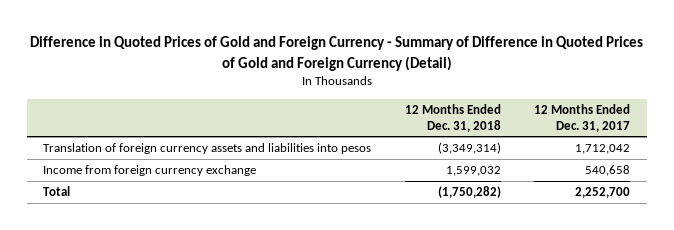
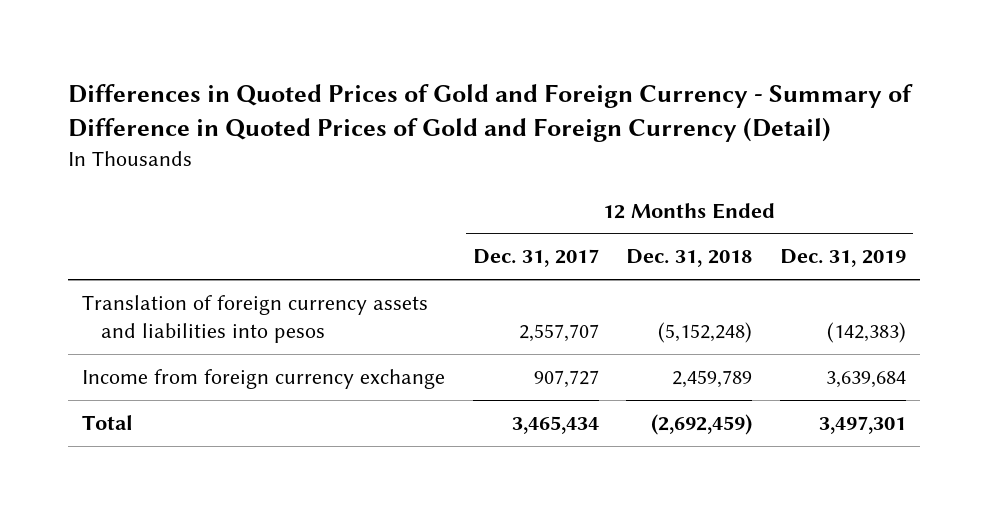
- Difference in Quoted Prices of Gold and Foreign Currency - Summary of Difference in Quoted Prices of Gold and Foreign Currency (Detail)
+ Differences in Quoted Prices of Gold and Foreign Currency - Summary of Difference in Quoted Prices of Gold and Foreign Currency (Detail)
- | 12 Months Ended Dec. 31, 2018 | 12 Months Ended Dec. 31, 2017
+ | 12 Months Ended Dec. 31, 2017 | 12 Months Ended Dec. 31, 2018 | 12 Months Ended Dec. 31, 2019
- Translation of foreign currency assets and liabilities into pesos | (3,349,314) | 1,712,042
- Income from foreign currency exchange | 1,599,032 | 540,658
- Total | (1,750,282) | 2,252,700
+ Translation of foreign currency assets and liabilities into pesos | 2,557,707 | (5,152,248) | (142,383)
+ Income from foreign currency exchange | 907,727 | 2,459,789 | 3,639,684
+ Total | 3,465,434 | (2,692,459) | 3,497,301

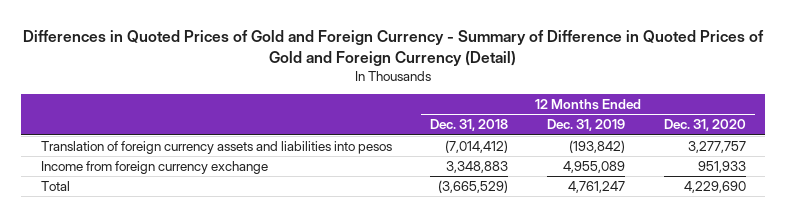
- | 12 Months Ended Dec. 31, 2017 | 12 Months Ended Dec. 31, 2018 | 12 Months Ended Dec. 31, 2019
+ | 12 Months Ended Dec. 31, 2018 | 12 Months Ended Dec. 31, 2019 | 12 Months Ended Dec. 31, 2020
- Translation of foreign currency assets and liabilities into pesos | 2,557,707 | (5,152,248) | (142,383)
- Income from foreign currency exchange | 907,727 | 2,459,789 | 3,639,684
- Total | 3,465,434 | (2,692,459) | 3,497,301
+ Translation of foreign currency assets and liabilities into pesos | (7,014,412) | (193,842) | 3,277,757
+ Income from foreign currency exchange | 3,348,883 | 4,955,089 | 951,933
+ Total | (3,665,529) | 4,761,247 | 4,229,690

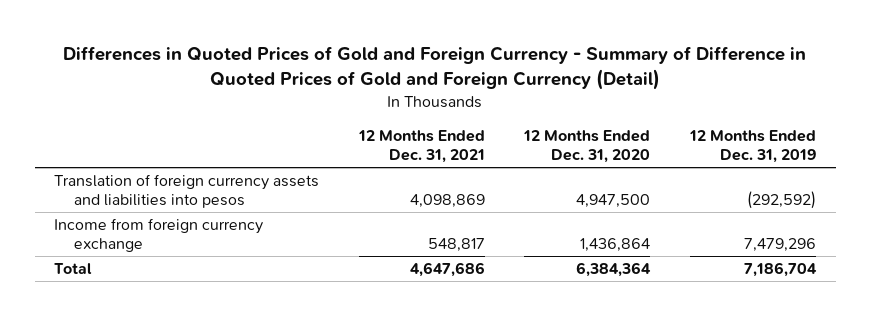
- | 12 Months Ended Dec. 31, 2018 | 12 Months Ended Dec. 31, 2019 | 12 Months Ended Dec. 31, 2020
+ | 12 Months Ended Dec. 31, 2021 | 12 Months Ended Dec. 31, 2020 | 12 Months Ended Dec. 31, 2019
- Translation of foreign currency assets and liabilities into pesos | (7,014,412) | (193,842) | 3,277,757
- Income from foreign currency exchange | 3,348,883 | 4,955,089 | 951,933
- Total | (3,665,529) | 4,761,247 | 4,229,690
+ Translation of foreign currency assets and liabilities into pesos | 4,098,869 | 4,947,500 | (292,592)
+ Income from foreign currency exchange | 548,817 | 1,436,864 | 7,479,296
+ Total | 4,647,686 | 6,384,364 | 7,186,704

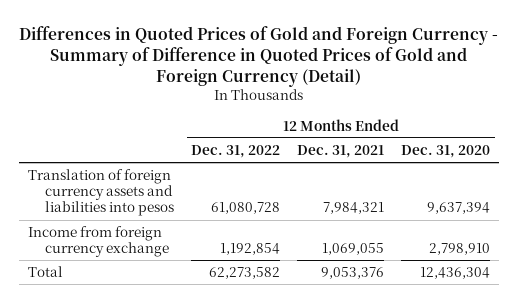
- | 12 Months Ended Dec. 31, 2021 | 12 Months Ended Dec. 31, 2020 | 12 Months Ended Dec. 31, 2019
+ | 12 Months Ended Dec. 31, 2022 | 12 Months Ended Dec. 31, 2021 | 12 Months Ended Dec. 31, 2020
- Translation of foreign currency assets and liabilities into pesos | 4,098,869 | 4,947,500 | (292,592)
- Income from foreign currency exchange | 548,817 | 1,436,864 | 7,479,296
- Total | 4,647,686 | 6,384,364 | 7,186,704
+ Translation of foreign currency assets and liabilities into pesos | 61,080,728 | 7,984,321 | 9,637,394
+ Income from foreign currency exchange | 1,192,854 | 1,069,055 | 2,798,910
+ Total | 62,273,582 | 9,053,376 | 12,436,304

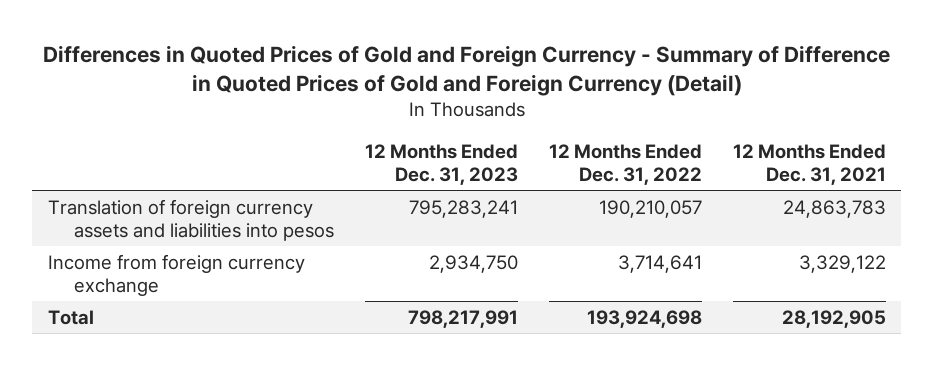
- | 12 Months Ended Dec. 31, 2022 | 12 Months Ended Dec. 31, 2021 | 12 Months Ended Dec. 31, 2020
+ | 12 Months Ended Dec. 31, 2023 | 12 Months Ended Dec. 31, 2022 | 12 Months Ended Dec. 31, 2021
- Translation of foreign currency assets and liabilities into pesos | 61,080,728 | 7,984,321 | 9,637,394
- Income from foreign currency exchange | 1,192,854 | 1,069,055 | 2,798,910
- Total | 62,273,582 | 9,053,376 | 12,436,304
+ Translation of foreign currency assets and liabilities into pesos | 795,283,241 | 190,210,057 | 24,863,783
+ Income from foreign currency exchange | 2,934,750 | 3,714,641 | 3,329,122
+ Total | 798,217,991 | 193,924,698 | 28,192,905

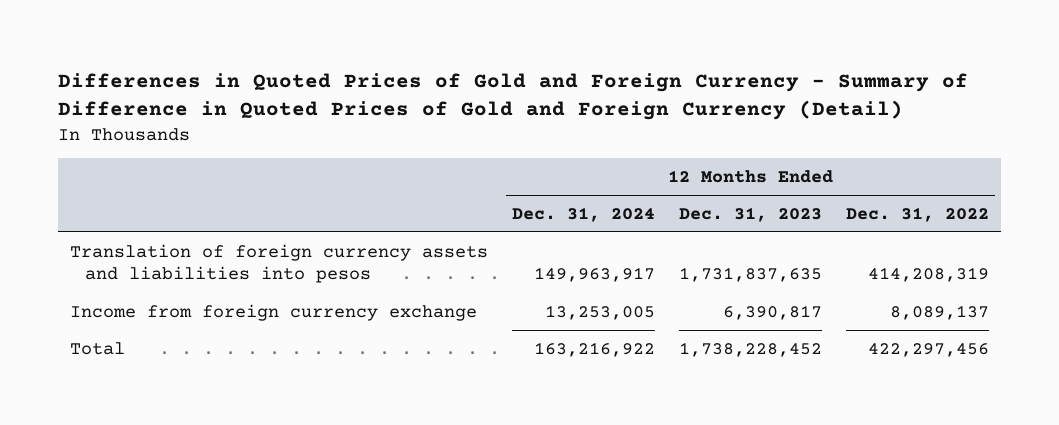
- | 12 Months Ended Dec. 31, 2023 | 12 Months Ended Dec. 31, 2022 | 12 Months Ended Dec. 31, 2021
+ | 12 Months Ended Dec. 31, 2024 | 12 Months Ended Dec. 31, 2023 | 12 Months Ended Dec. 31, 2022
- Translation of foreign currency assets and liabilities into pesos | 795,283,241 | 190,210,057 | 24,863,783
- Income from foreign currency exchange | 2,934,750 | 3,714,641 | 3,329,122
- Total | 798,217,991 | 193,924,698 | 28,192,905
+ Translation of foreign currency assets and liabilities into pesos | 149,963,917 | 1,731,837,635 | 414,208,319
+ Income from foreign currency exchange | 13,253,005 | 6,390,817 | 8,089,137
+ Total | 163,216,922 | 1,738,228,452 | 422,297,456

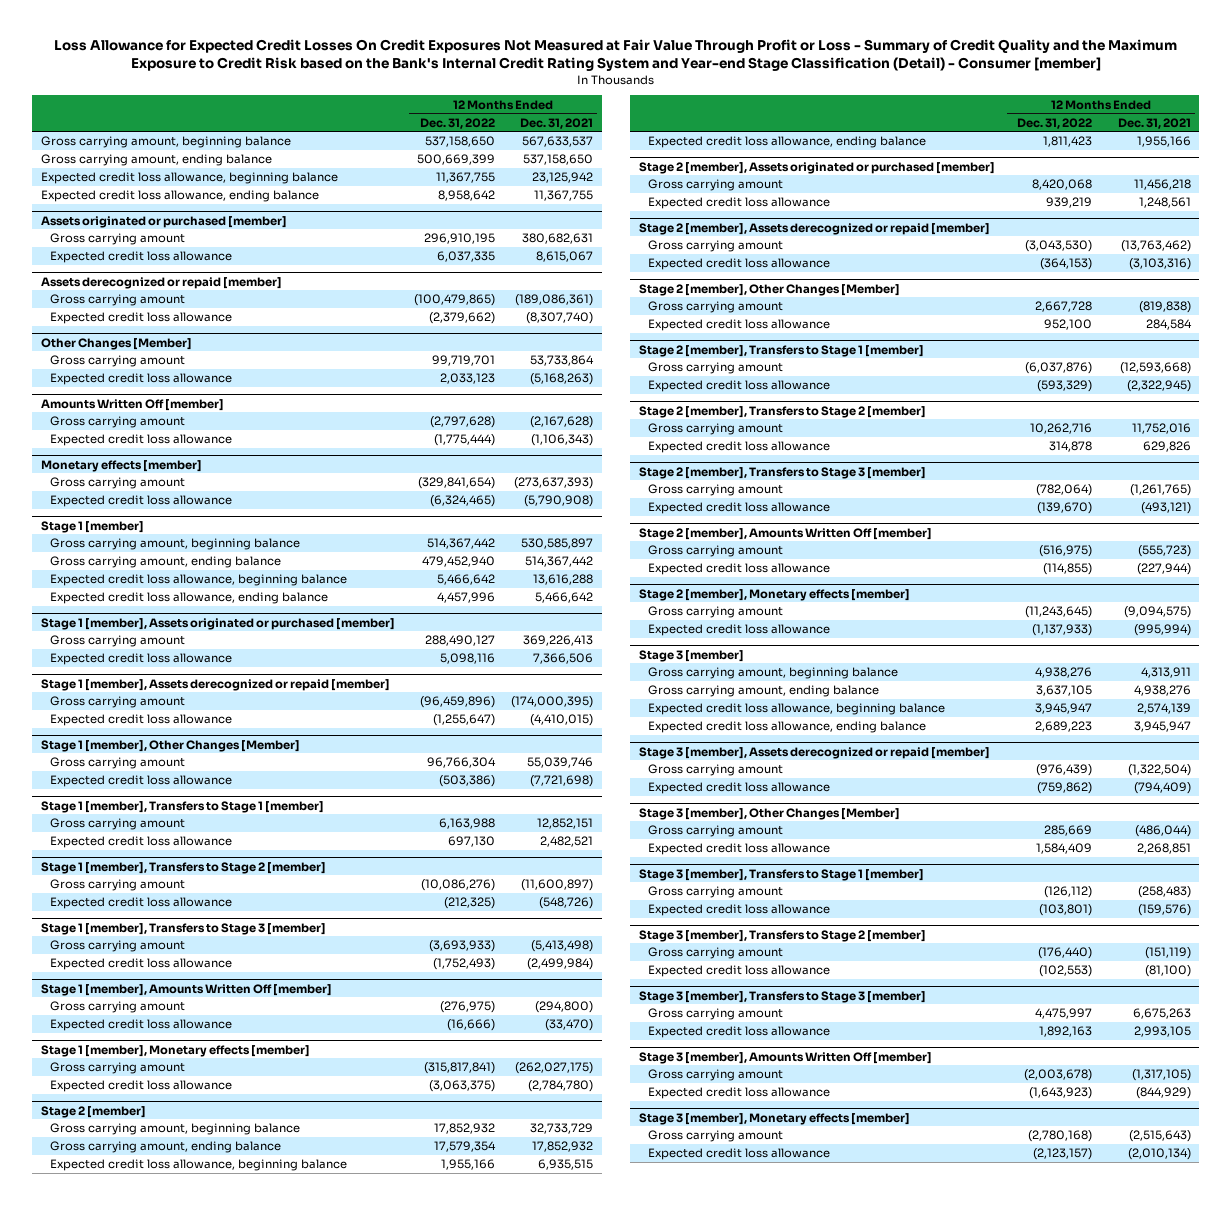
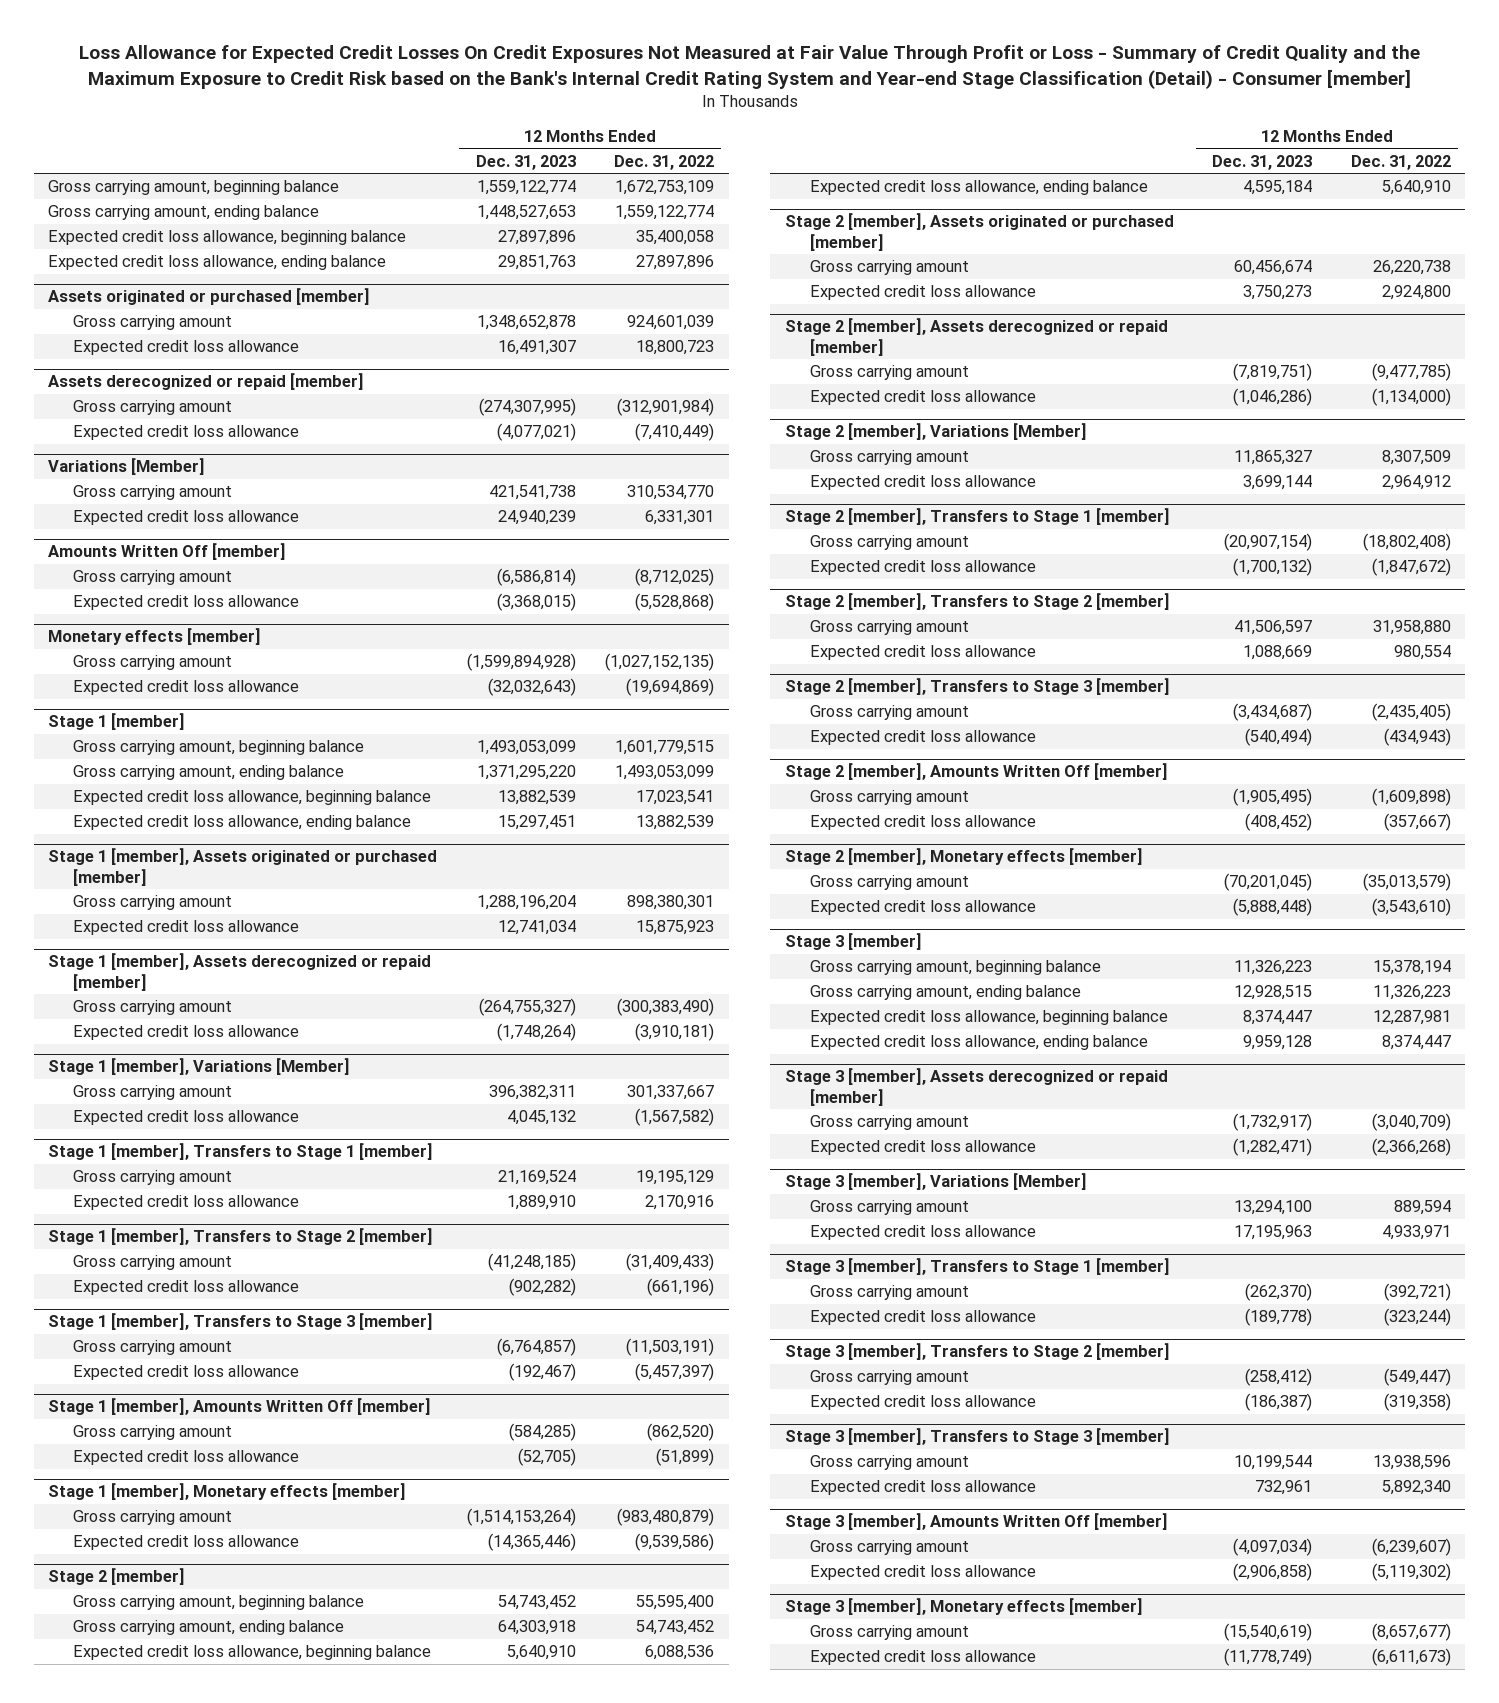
- | 12 Months Ended Dec. 31, 2022 | 12 Months Ended Dec. 31, 2021
+ | 12 Months Ended Dec. 31, 2023 | 12 Months Ended Dec. 31, 2022
- Gross carrying amount, beginning balance | 537,158,650 | 567,633,537
- Gross carrying amount, ending balance | 500,669,399 | 537,158,650
- Expected credit loss allowance, beginning balance | 11,367,755 | 23,125,942
- Expected credit loss allowance, ending balance | 8,958,642 | 11,367,755
+ Gross carrying amount, beginning balance | 1,559,122,774 | 1,672,753,109
+ Gross carrying amount, ending balance | 1,448,527,653 | 1,559,122,774
+ Expected credit loss allowance, beginning balance | 27,897,896 | 35,400,058
+ Expected credit loss allowance, ending balance | 29,851,763 | 27,897,896
@ Assets originated or purchased [member]
- Gross carrying amount | 296,910,195 | 380,682,631
- Expected credit loss allowance | 6,037,335 | 8,615,067
+ Gross carrying amount | 1,348,652,878 | 924,601,039
+ Expected credit loss allowance | 16,491,307 | 18,800,723
@ Assets derecognized or repaid [member]
- Gross carrying amount | (100,479,865) | (189,086,361)
- Expected credit loss allowance | (2,379,662) | (8,307,740)
- Other Changes [Member]
- Gross carrying amount | 99,719,701 | 53,733,864
- Expected credit loss allowance | 2,033,123 | (5,168,263)
@ Assets derecognized or repaid [member]
+ Gross carrying amount | (274,307,995) | (312,901,984)
+ Expected credit loss allowance | (4,077,021) | (7,410,449)
+ Variations [Member]
+ Gross carrying amount | 421,541,738 | 310,534,770
+ Expected credit loss allowance | 24,940,239 | 6,331,301
@ Amounts Written Off [member]
- Gross carrying amount | (2,797,628) | (2,167,628)
- Expected credit loss allowance | (1,775,444) | (1,106,343)
+ Gross carrying amount | (6,586,814) | (8,712,025)
+ Expected credit loss allowance | (3,368,015) | (5,528,868)
@ Monetary effects [member]
- Gross carrying amount | (329,841,654) | (273,637,393)
- Expected credit loss allowance | (6,324,465) | (5,790,908)
+ Gross carrying amount | (1,599,894,928) | (1,027,152,135)
+ Expected credit loss allowance | (32,032,643) | (19,694,869)
@ Stage 1 [member]
- Gross carrying amount, beginning balance | 514,367,442 | 530,585,897
- Gross carrying amount, ending balance | 479,452,940 | 514,367,442
- Expected credit loss allowance, beginning balance | 5,466,642 | 13,616,288
- Expected credit loss allowance, ending balance | 4,457,996 | 5,466,642
+ Gross carrying amount, beginning balance | 1,493,053,099 | 1,601,779,515
+ Gross carrying amount, ending balance | 1,371,295,220 | 1,493,053,099
+ Expected credit loss allowance, beginning balance | 13,882,539 | 17,023,541
+ Expected credit loss allowance, ending balance | 15,297,451 | 13,882,539
@ Stage 1 [member], Assets originated or purchased [member]
- Gross carrying amount | 288,490,127 | 369,226,413
- Expected credit loss allowance | 5,098,116 | 7,366,506
+ Gross carrying amount | 1,288,196,204 | 898,380,301
+ Expected credit loss allowance | 12,741,034 | 15,875,923
@ Stage 1 [member], Assets derecognized or repaid [member]
- Gross carrying amount | (96,459,896) | (174,000,395)
- Expected credit loss allowance | (1,255,647) | (4,410,015)
- Stage 1 [member], Other Changes [Member]
- Gross carrying amount | 96,766,304 | 55,039,746
- Expected credit loss allowance | (503,386) | (7,721,698)
@ Stage 1 [member], Assets derecognized or repaid [member]
+ Gross carrying amount | (264,755,327) | (300,383,490)
+ Expected credit loss allowance | (1,748,264) | (3,910,181)
+ Stage 1 [member], Variations [Member]
+ Gross carrying amount | 396,382,311 | 301,337,667
+ Expected credit loss allowance | 4,045,132 | (1,567,582)
@ Stage 1 [member], Transfers to Stage 1 [member]
- Gross carrying amount | 6,163,988 | 12,852,151
- Expected credit loss allowance | 697,130 | 2,482,521
+ Gross carrying amount | 21,169,524 | 19,195,129
+ Expected credit loss allowance | 1,889,910 | 2,170,916
@ Stage 1 [member], Transfers to Stage 2 [member]
- Gross carrying amount | (10,086,276) | (11,600,897)
- Expected credit loss allowance | (212,325) | (548,726)
+ Gross carrying amount | (41,248,185) | (31,409,433)
+ Expected credit loss allowance | (902,282) | (661,196)
@ Stage 1 [member], Transfers to Stage 3 [member]
- Gross carrying amount | (3,693,933) | (5,413,498)
- Expected credit loss allowance | (1,752,493) | (2,499,984)
+ Gross carrying amount | (6,764,857) | (11,503,191)
+ Expected credit loss allowance | (192,467) | (5,457,397)
@ Stage 1 [member], Amounts Written Off [member]
- Gross carrying amount | (276,975) | (294,800)
- Expected credit loss allowance | (16,666) | (33,470)
+ Gross carrying amount | (584,285) | (862,520)
+ Expected credit loss allowance | (52,705) | (51,899)
@ Stage 1 [member], Monetary effects [member]
- Gross carrying amount | (315,817,841) | (262,027,175)
- Expected credit loss allowance | (3,063,375) | (2,784,780)
+ Gross carrying amount | (1,514,153,264) | (983,480,879)
+ Expected credit loss allowance | (14,365,446) | (9,539,586)
@ Stage 2 [member]
- Gross carrying amount, beginning balance | 17,852,932 | 32,733,729
- Gross carrying amount, ending balance | 17,579,354 | 17,852,932
- Expected credit loss allowance, beginning balance | 1,955,166 | 6,935,515
- Expected credit loss allowance, ending balance | 1,811,423 | 1,955,166
+ Gross carrying amount, beginning balance | 54,743,452 | 55,595,400
+ Gross carrying amount, ending balance | 64,303,918 | 54,743,452
+ Expected credit loss allowance, beginning balance | 5,640,910 | 6,088,536
+ Expected credit loss allowance, ending balance | 4,595,184 | 5,640,910
@ Stage 2 [member], Assets originated or purchased [member]
- Gross carrying amount | 8,420,068 | 11,456,218
- Expected credit loss allowance | 939,219 | 1,248,561
+ Gross carrying amount | 60,456,674 | 26,220,738
+ Expected credit loss allowance | 3,750,273 | 2,924,800
@ Stage 2 [member], Assets derecognized or repaid [member]
- Gross carrying amount | (3,043,530) | (13,763,462)
- Expected credit loss allowance | (364,153) | (3,103,316)
- Stage 2 [member], Other Changes [Member]
- Gross carrying amount | 2,667,728 | (819,838)
- Expected credit loss allowance | 952,100 | 284,584
@ Stage 2 [member], Assets derecognized or repaid [member]
+ Gross carrying amount | (7,819,751) | (9,477,785)
+ Expected credit loss allowance | (1,046,286) | (1,134,000)
+ Stage 2 [member], Variations [Member]
+ Gross carrying amount | 11,865,327 | 8,307,509
+ Expected credit loss allowance | 3,699,144 | 2,964,912
@ Stage 2 [member], Transfers to Stage 1 [member]
- Gross carrying amount | (6,037,876) | (12,593,668)
- Expected credit loss allowance | (593,329) | (2,322,945)
+ Gross carrying amount | (20,907,154) | (18,802,408)
+ Expected credit loss allowance | (1,700,132) | (1,847,672)
@ Stage 2 [member], Transfers to Stage 2 [member]
- Gross carrying amount | 10,262,716 | 11,752,016
- Expected credit loss allowance | 314,878 | 629,826
+ Gross carrying amount | 41,506,597 | 31,958,880
+ Expected credit loss allowance | 1,088,669 | 980,554
@ Stage 2 [member], Transfers to Stage 3 [member]
- Gross carrying amount | (782,064) | (1,261,765)
- Expected credit loss allowance | (139,670) | (493,121)
+ Gross carrying amount | (3,434,687) | (2,435,405)
+ Expected credit loss allowance | (540,494) | (434,943)
@ Stage 2 [member], Amounts Written Off [member]
- Gross carrying amount | (516,975) | (555,723)
- Expected credit loss allowance | (114,855) | (227,944)
+ Gross carrying amount | (1,905,495) | (1,609,898)
+ Expected credit loss allowance | (408,452) | (357,667)
@ Stage 2 [member], Monetary effects [member]
- Gross carrying amount | (11,243,645) | (9,094,575)
- Expected credit loss allowance | (1,137,933) | (995,994)
+ Gross carrying amount | (70,201,045) | (35,013,579)
+ Expected credit loss allowance | (5,888,448) | (3,543,610)
@ Stage 3 [member]
- Gross carrying amount, beginning balance | 4,938,276 | 4,313,911
- Gross carrying amount, ending balance | 3,637,105 | 4,938,276
- Expected credit loss allowance, beginning balance | 3,945,947 | 2,574,139
- Expected credit loss allowance, ending balance | 2,689,223 | 3,945,947
+ Gross carrying amount, beginning balance | 11,326,223 | 15,378,194
+ Gross carrying amount, ending balance | 12,928,515 | 11,326,223
+ Expected credit loss allowance, beginning balance | 8,374,447 | 12,287,981
+ Expected credit loss allowance, ending balance | 9,959,128 | 8,374,447
@ Stage 3 [member], Assets derecognized or repaid [member]
- Gross carrying amount | (976,439) | (1,322,504)
- Expected credit loss allowance | (759,862) | (794,409)
- Stage 3 [member], Other Changes [Member]
- Gross carrying amount | 285,669 | (486,044)
- Expected credit loss allowance | 1,584,409 | 2,268,851
@ Stage 3 [member], Assets derecognized or repaid [member]
+ Gross carrying amount | (1,732,917) | (3,040,709)
+ Expected credit loss allowance | (1,282,471) | (2,366,268)
+ Stage 3 [member], Variations [Member]
+ Gross carrying amount | 13,294,100 | 889,594
+ Expected credit loss allowance | 17,195,963 | 4,933,971
@ Stage 3 [member], Transfers to Stage 1 [member]
- Gross carrying amount | (126,112) | (258,483)
- Expected credit loss allowance | (103,801) | (159,576)
+ Gross carrying amount | (262,370) | (392,721)
+ Expected credit loss allowance | (189,778) | (323,244)
@ Stage 3 [member], Transfers to Stage 2 [member]
- Gross carrying amount | (176,440) | (151,119)
- Expected credit loss allowance | (102,553) | (81,100)
+ Gross carrying amount | (258,412) | (549,447)
+ Expected credit loss allowance | (186,387) | (319,358)
@ Stage 3 [member], Transfers to Stage 3 [member]
- Gross carrying amount | 4,475,997 | 6,675,263
- Expected credit loss allowance | 1,892,163 | 2,993,105
+ Gross carrying amount | 10,199,544 | 13,938,596
+ Expected credit loss allowance | 732,961 | 5,892,340
@ Stage 3 [member], Amounts Written Off [member]
- Gross carrying amount | (2,003,678) | (1,317,105)
- Expected credit loss allowance | (1,643,923) | (844,929)
+ Gross carrying amount | (4,097,034) | (6,239,607)
+ Expected credit loss allowance | (2,906,858) | (5,119,302)
@ Stage 3 [member], Monetary effects [member]
- Gross carrying amount | (2,780,168) | (2,515,643)
- Expected credit loss allowance | (2,123,157) | (2,010,134)
+ Gross carrying amount | (15,540,619) | (8,657,677)
+ Expected credit loss allowance | (11,778,749) | (6,611,673)

